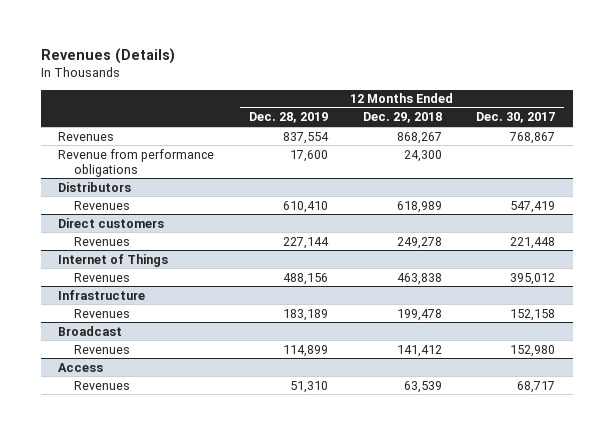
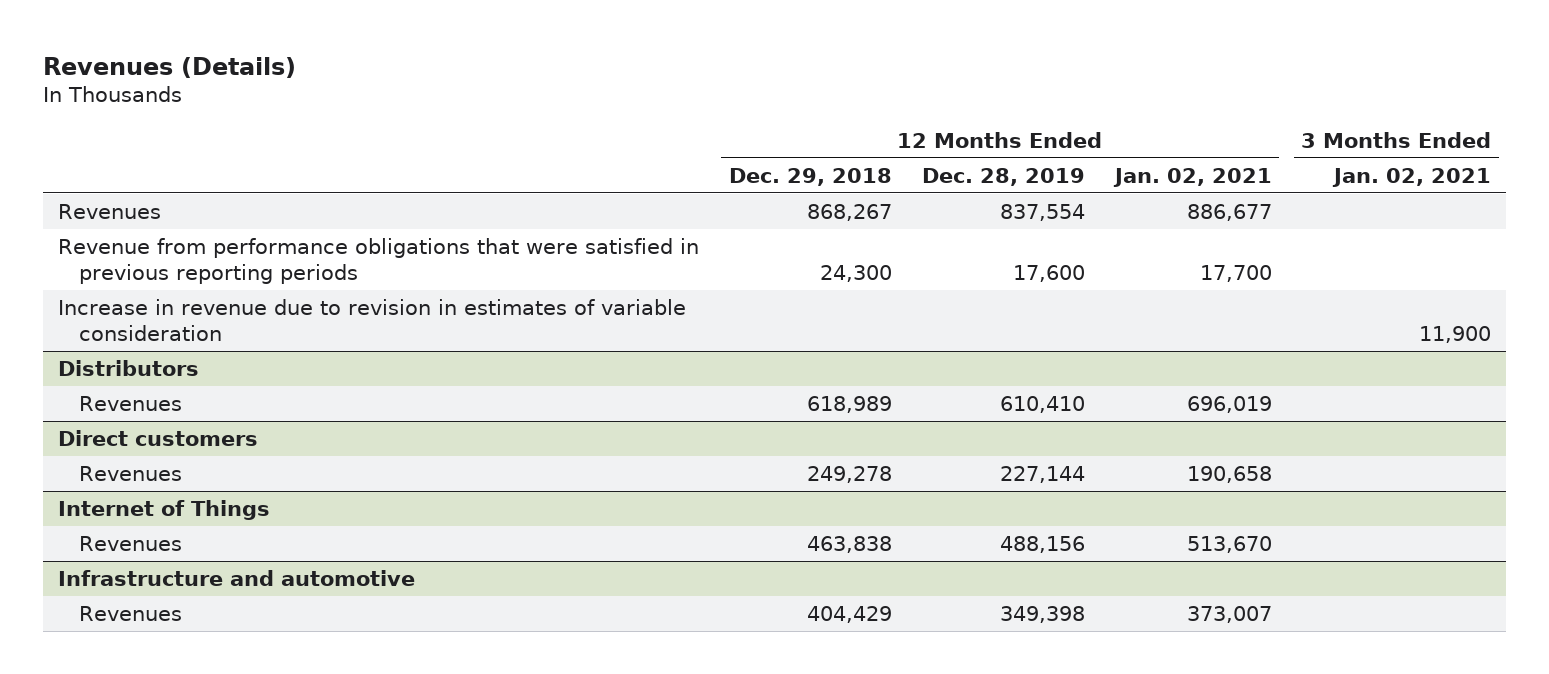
- | 12 Months Ended Dec. 28, 2019 | 12 Months Ended Dec. 29, 2018 | 12 Months Ended Dec. 30, 2017
+ | 12 Months Ended Dec. 29, 2018 | 12 Months Ended Dec. 28, 2019 | 12 Months Ended Jan. 02, 2021 | 3 Months Ended Jan. 02, 2021
- Revenue from performance obligations | 17,600 | 24,300 |
+ Revenue from performance obligations that were satisfied in previous reporting periods | 24,300 | 17,600 | 17,700 |
+ Increase in revenue due to revision in estimates of variable consideration | | | | 11,900
- Infrastructure
- Revenues | 183,189 | 199,478 | 152,158
- Broadcast
- Revenues | 114,899 | 141,412 | 152,980
- Access
- Revenues | 51,310 | 63,539 | 68,717
+ Infrastructure and automotive
+ Revenues | 404,429 | 349,398 | 373,007 |

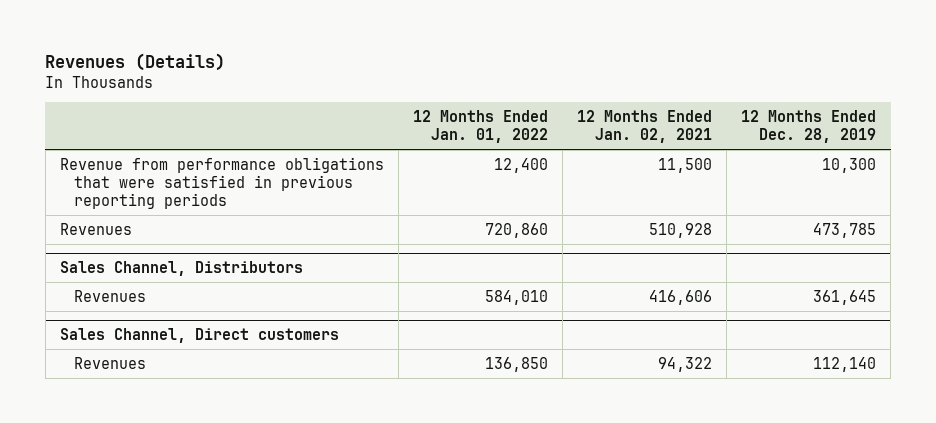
- | 12 Months Ended Dec. 29, 2018 | 12 Months Ended Dec. 28, 2019 | 12 Months Ended Jan. 02, 2021 | 3 Months Ended Jan. 02, 2021
+ | 12 Months Ended Jan. 01, 2022 | 12 Months Ended Jan. 02, 2021 | 12 Months Ended Dec. 28, 2019
- Revenues | 868,267 | 837,554 | 886,677 |
- Revenue from performance obligations that were satisfied in previous reporting periods | 24,300 | 17,600 | 17,700 |
- Increase in revenue due to revision in estimates of variable consideration | | | | 11,900
- Distributors
- Revenues | 618,989 | 610,410 | 696,019 |
- Direct customers
- Revenues | 249,278 | 227,144 | 190,658 |
- Internet of Things
- Revenues | 463,838 | 488,156 | 513,670 |
- Infrastructure and automotive
- Revenues | 404,429 | 349,398 | 373,007 |
+ Revenue from performance obligations that were satisfied in previous reporting periods | 12,400 | 11,500 | 10,300
+ Revenues | 720,860 | 510,928 | 473,785
+ Sales Channel, Distributors
+ Revenues | 584,010 | 416,606 | 361,645
+ Sales Channel, Direct customers
+ Revenues | 136,850 | 94,322 | 112,140

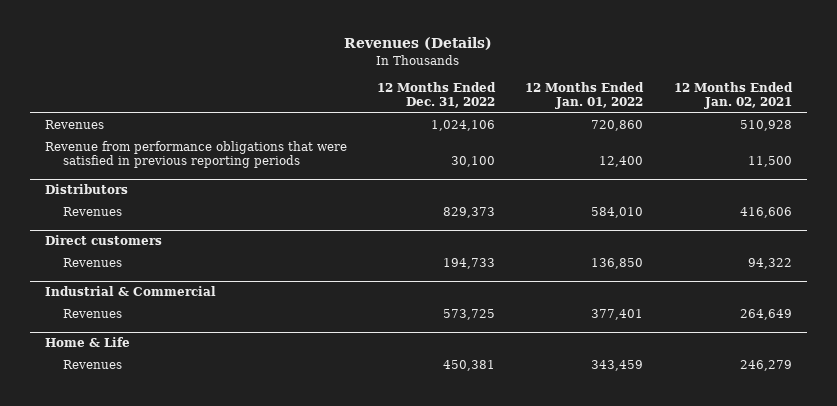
- | 12 Months Ended Jan. 01, 2022 | 12 Months Ended Jan. 02, 2021 | 12 Months Ended Dec. 28, 2019
+ | 12 Months Ended Dec. 31, 2022 | 12 Months Ended Jan. 01, 2022 | 12 Months Ended Jan. 02, 2021
- Sales Channel, Distributors
moved down: Revenue from performance obligations that were satisfied in previous reporting periods | 30,100 | 12,400 | 11,500
+ Distributors
- Sales Channel, Direct customers
+ Direct customers
+ Industrial & Commercial
+ Revenues | 573,725 | 377,401 | 264,649
+ Home & Life
+ Revenues | 450,381 | 343,459 | 246,279

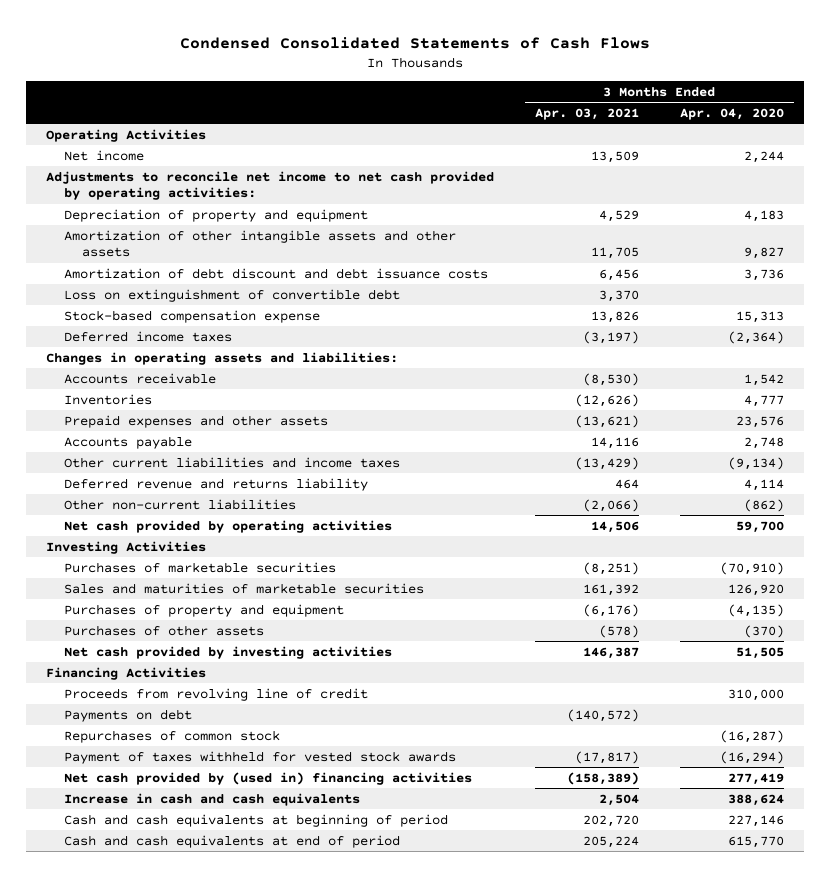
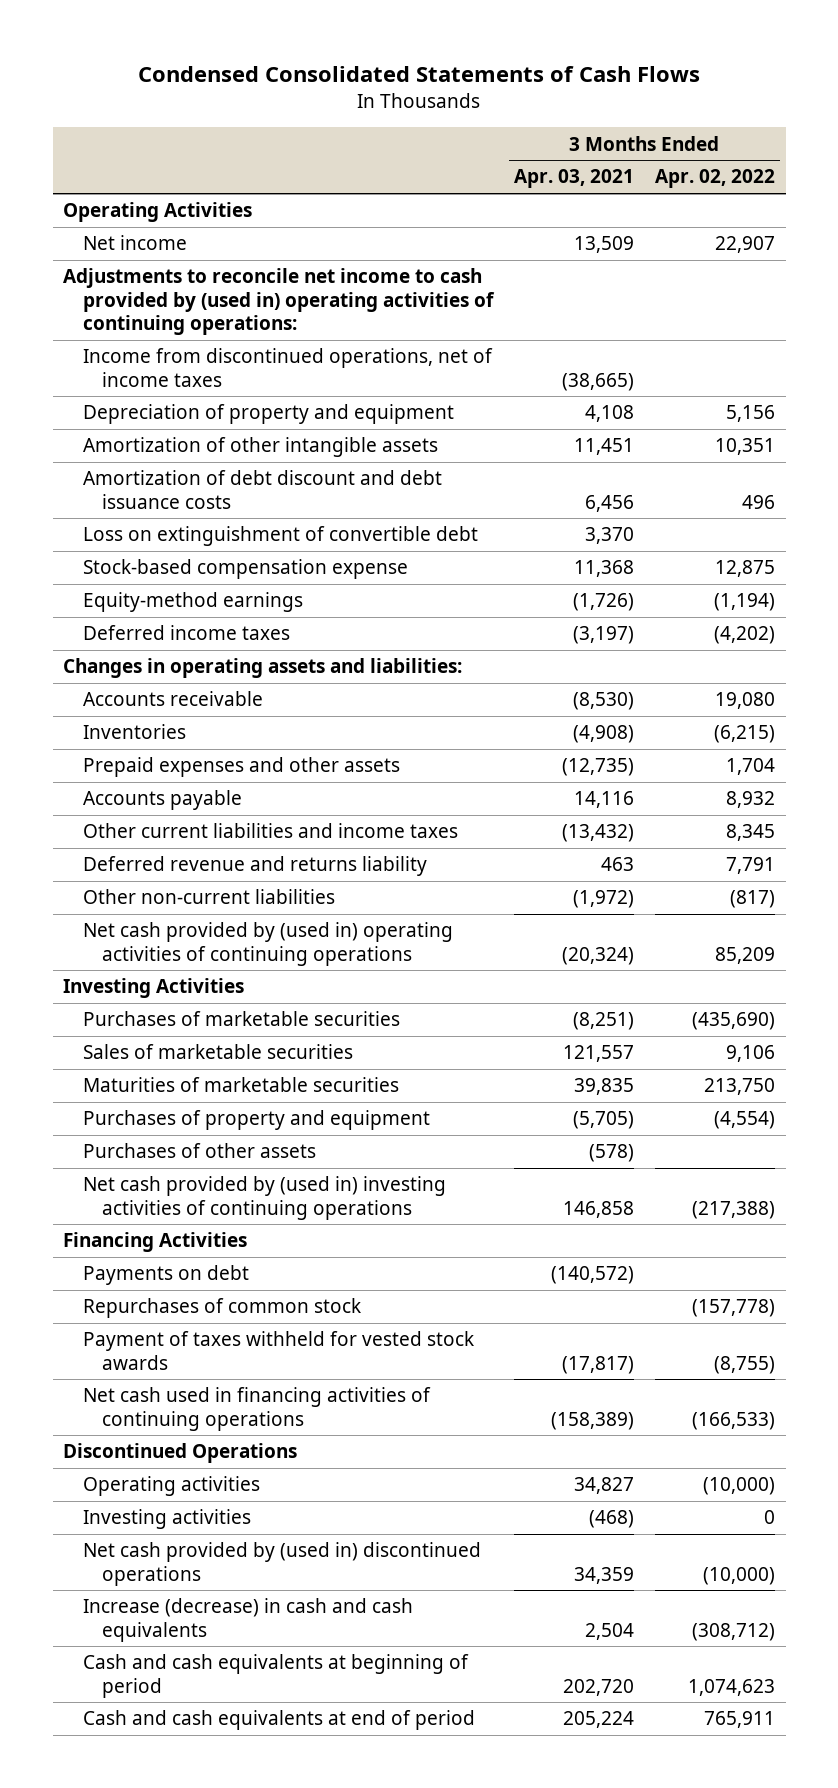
- | 3 Months Ended Apr. 03, 2021 | 3 Months Ended Apr. 04, 2020
+ | 3 Months Ended Apr. 03, 2021 | 3 Months Ended Apr. 02, 2022
- Adjustments to reconcile net income to net cash provided by operating activities:
- Depreciation of property and equipment | 4,529 | 4,183
- Amortization of other intangible assets and other assets | 11,705 | 9,827
+ Adjustments to reconcile net income to cash provided by (used in) operating activities of continuing operations:
+ Income from discontinued operations, net of income taxes | (38,665) |
+ Depreciation of property and equipment | 4,108 | 5,156
+ Amortization of other intangible assets | 11,451 | 10,351
- Stock-based compensation expense | 13,826 | 15,313
+ Stock-based compensation expense | 11,368 | 12,875
+ Equity-method earnings | (1,726) | (1,194)
- Inventories | (12,626) | 4,777
- Prepaid expenses and other assets | (13,621) | 23,576
+ Inventories | (4,908) | (6,215)
+ Prepaid expenses and other assets | (12,735) | 1,704
- Other current liabilities and income taxes | (13,429) | (9,134)
- Deferred revenue and returns liability | 464 | 4,114
- Other non-current liabilities | (2,066) | (862)
- Net cash provided by operating activities | 14,506 | 59,700
+ Other current liabilities and income taxes | (13,432) | 8,345
+ Deferred revenue and returns liability | 463 | 7,791
+ Other non-current liabilities | (1,972) | (817)
+ Net cash provided by (used in) operating activities of continuing operations | (20,324) | 85,209
- Sales and maturities of marketable securities | 161,392 | 126,920
- Purchases of property and equipment | (6,176) | (4,135)
+ Sales of marketable securities | 121,557 | 9,106
+ Maturities of marketable securities | 39,835 | 213,750
+ Purchases of property and equipment | (5,705) | (4,554)
- Net cash provided by investing activities | 146,387 | 51,505
+ Net cash provided by (used in) investing activities of continuing operations | 146,858 | (217,388)
- Proceeds from revolving line of credit | | 310,000
- Net cash provided by (used in) financing activities | (158,389) | 277,419
- Increase in cash and cash equivalents | 2,504 | 388,624
+ Net cash used in financing activities of continuing operations | (158,389) | (166,533)
+ Discontinued Operations
+ Operating activities | 34,827 | (10,000)
+ Investing activities | (468) | 0
+ Net cash provided by (used in) discontinued operations | 34,359 | (10,000)
+ Increase (decrease) in cash and cash equivalents | 2,504 | (308,712)

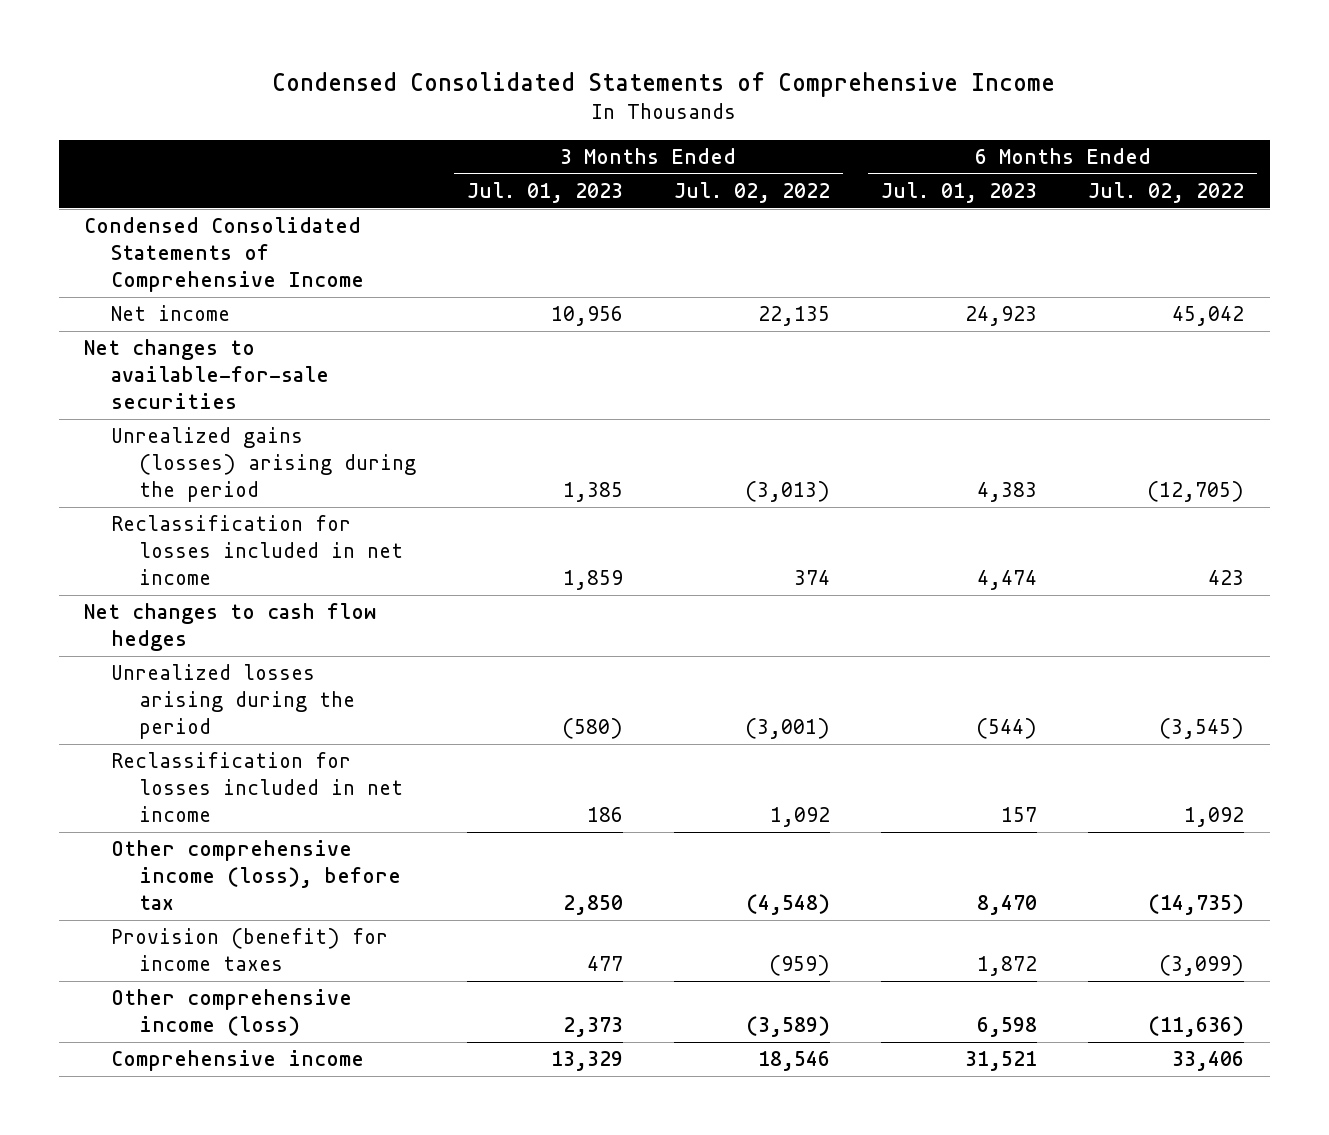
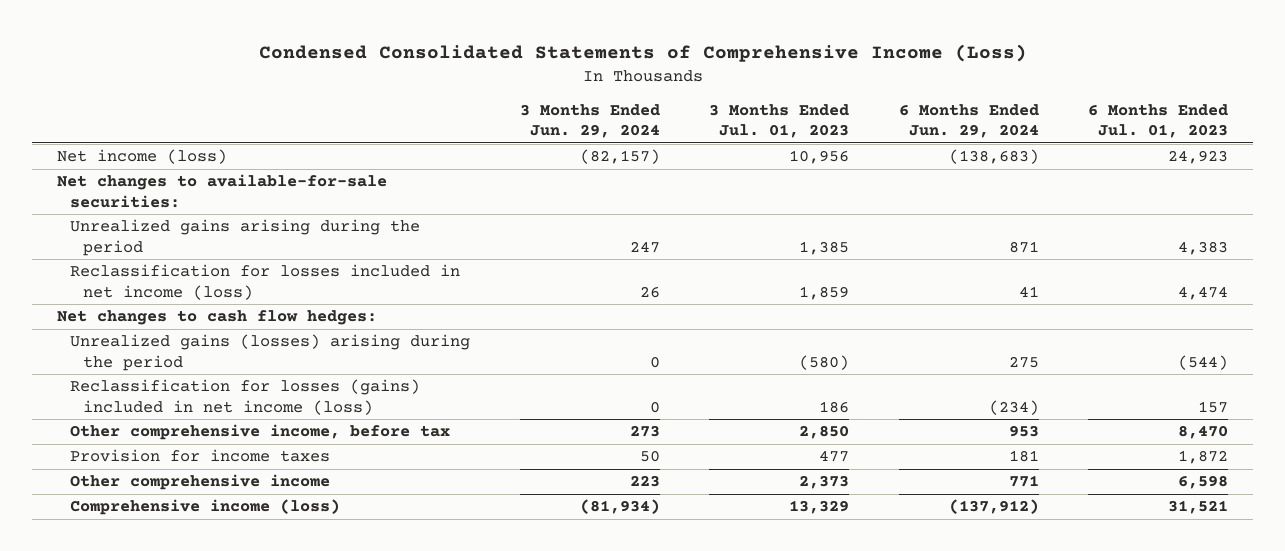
- Condensed Consolidated Statements of Comprehensive Income
+ Condensed Consolidated Statements of Comprehensive Income (Loss)
- | 3 Months Ended Jul. 01, 2023 | 3 Months Ended Jul. 02, 2022 | 6 Months Ended Jul. 01, 2023 | 6 Months Ended Jul. 02, 2022
+ | 3 Months Ended Jun. 29, 2024 | 3 Months Ended Jul. 01, 2023 | 6 Months Ended Jun. 29, 2024 | 6 Months Ended Jul. 01, 2023
- Condensed Consolidated Statements of Comprehensive Income
- Net income | 10,956 | 22,135 | 24,923 | 45,042
- Net changes to available-for-sale securities
- Unrealized gains (losses) arising during the period | 1,385 | (3,013) | 4,383 | (12,705)
- Reclassification for losses included in net income | 1,859 | 374 | 4,474 | 423
- Net changes to cash flow hedges
- Unrealized losses arising during the period | (580) | (3,001) | (544) | (3,545)
- Reclassification for losses included in net income | 186 | 1,092 | 157 | 1,092
- Other comprehensive income (loss), before tax | 2,850 | (4,548) | 8,470 | (14,735)
- Provision (benefit) for income taxes | 477 | (959) | 1,872 | (3,099)
- Other comprehensive income (loss) | 2,373 | (3,589) | 6,598 | (11,636)
- Comprehensive income | 13,329 | 18,546 | 31,521 | 33,406
+ Net income (loss) | (82,157) | 10,956 | (138,683) | 24,923
+ Net changes to available-for-sale securities:
+ Unrealized gains arising during the period | 247 | 1,385 | 871 | 4,383
+ Reclassification for losses included in net income (loss) | 26 | 1,859 | 41 | 4,474
+ Net changes to cash flow hedges:
+ Unrealized gains (losses) arising during the period | 0 | (580) | 275 | (544)
+ Reclassification for losses (gains) included in net income (loss) | 0 | 186 | (234) | 157
+ Other comprehensive income, before tax | 273 | 2,850 | 953 | 8,470
+ Provision for income taxes | 50 | 477 | 181 | 1,872
+ Other comprehensive income | 223 | 2,373 | 771 | 6,598
+ Comprehensive income (loss) | (81,934) | 13,329 | (137,912) | 31,521

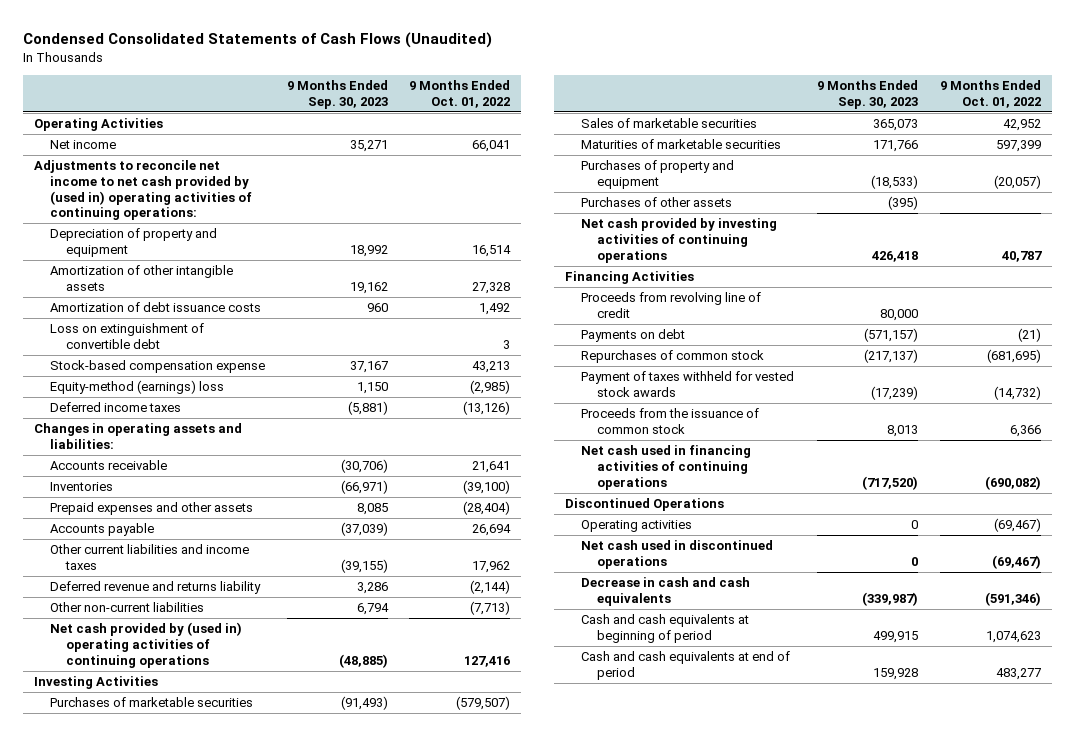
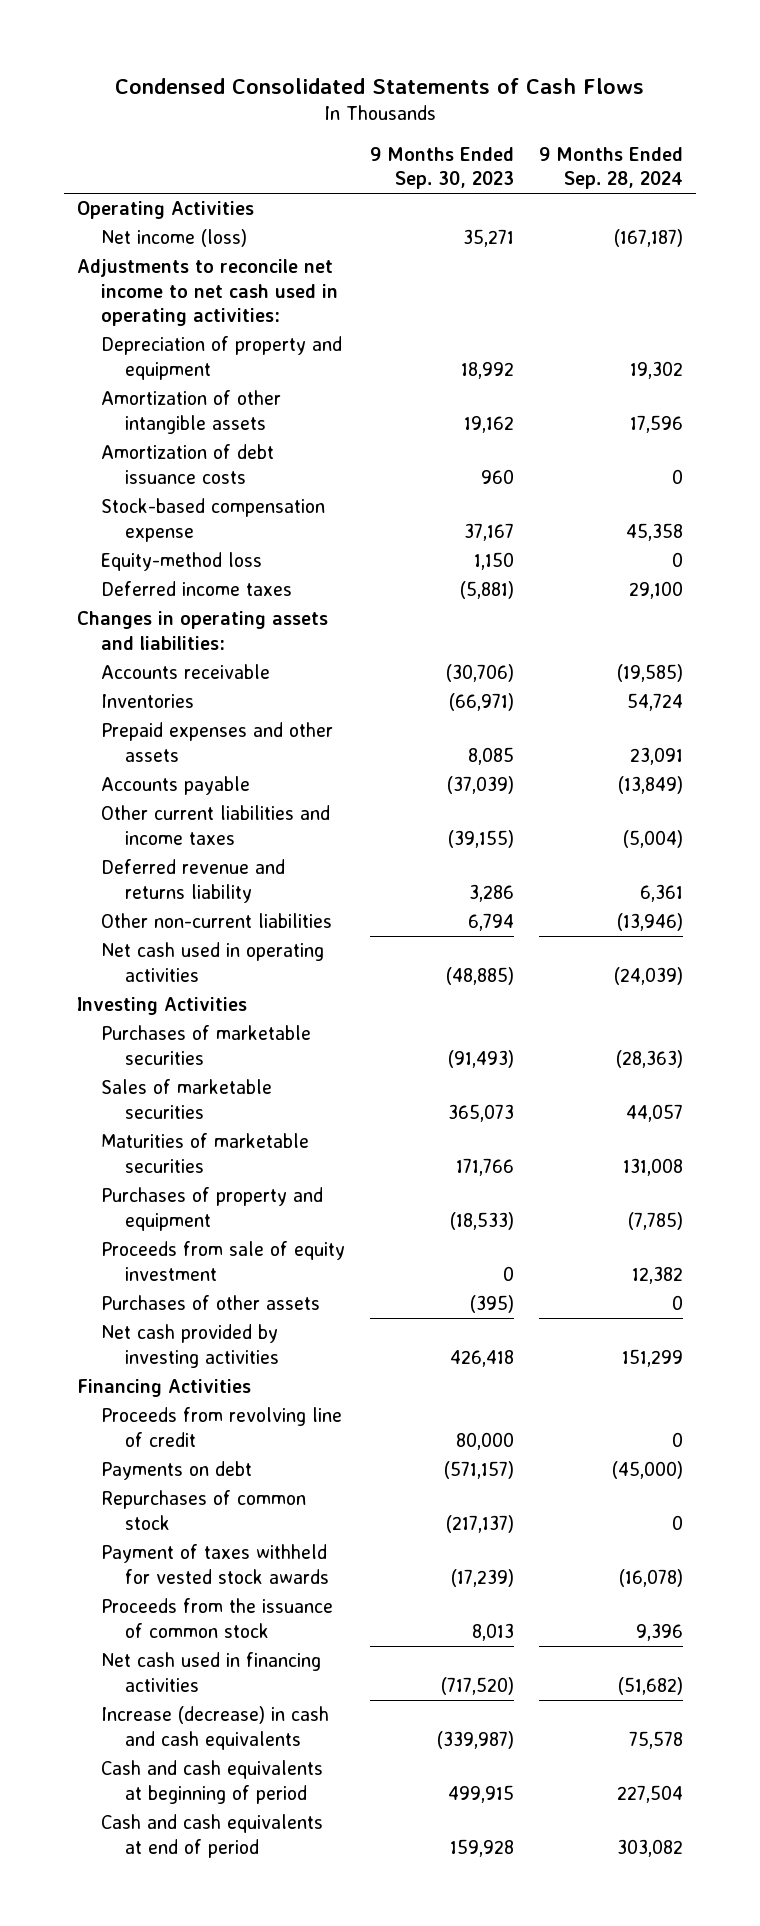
- Condensed Consolidated Statements of Cash Flows (Unaudited)
+ Condensed Consolidated Statements of Cash Flows
- | 9 Months Ended Sep. 30, 2023 | 9 Months Ended Oct. 01, 2022
+ | 9 Months Ended Sep. 30, 2023 | 9 Months Ended Sep. 28, 2024
- Net income | 35,271 | 66,041
- Adjustments to reconcile net income to net cash provided by (used in) operating activities of continuing operations:
+ Net income (loss) | 35,271 | (167,187)
+ Adjustments to reconcile net income to net cash used in operating activities:
- Loss on extinguishment of convertible debt | | 3
- Equity-method (earnings) loss | 1,150 | (2,985)
+ Equity-method loss | 1,150 | 0
- Net cash provided by (used in) operating activities of continuing operations | (48,885) | 127,416
+ Net cash used in operating activities | (48,885) | (24,039)
+ Proceeds from sale of equity investment | 0 | 12,382
- Net cash provided by investing activities of continuing operations | 426,418 | 40,787
+ Net cash provided by investing activities | 426,418 | 151,299
- Net cash used in financing activities of continuing operations | (717,520) | (690,082)
- Discontinued Operations
- Operating activities | 0 | (69,467)
- Net cash used in discontinued operations | 0 | (69,467)
- Decrease in cash and cash equivalents | (339,987) | (591,346)
+ Net cash used in financing activities | (717,520) | (51,682)
+ Increase (decrease) in cash and cash equivalents | (339,987) | 75,578

